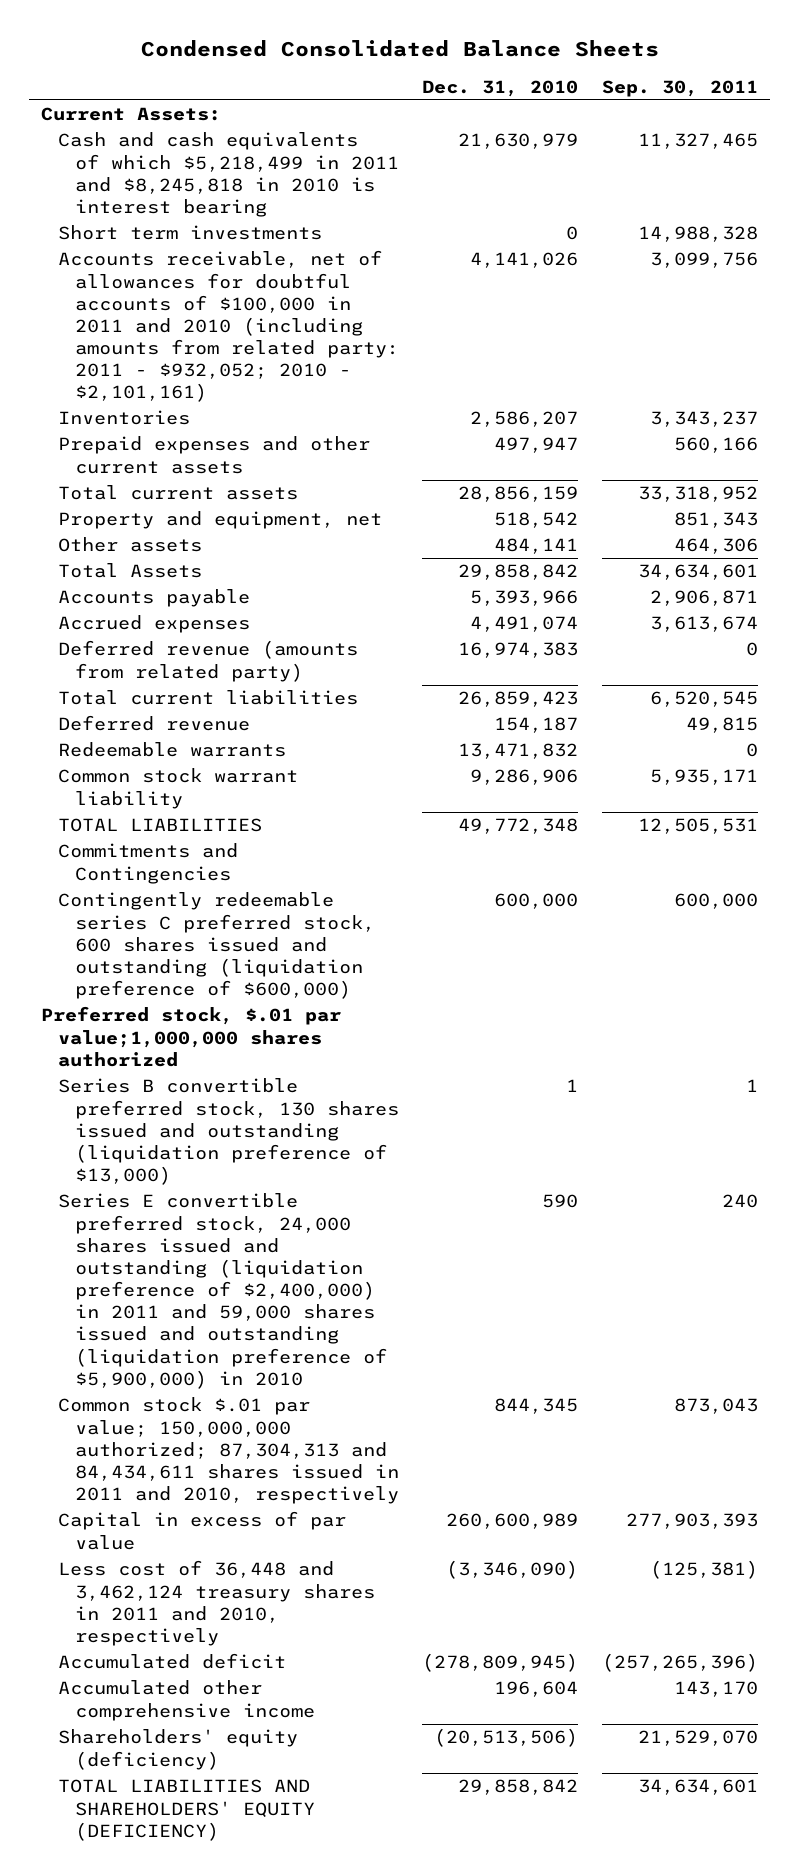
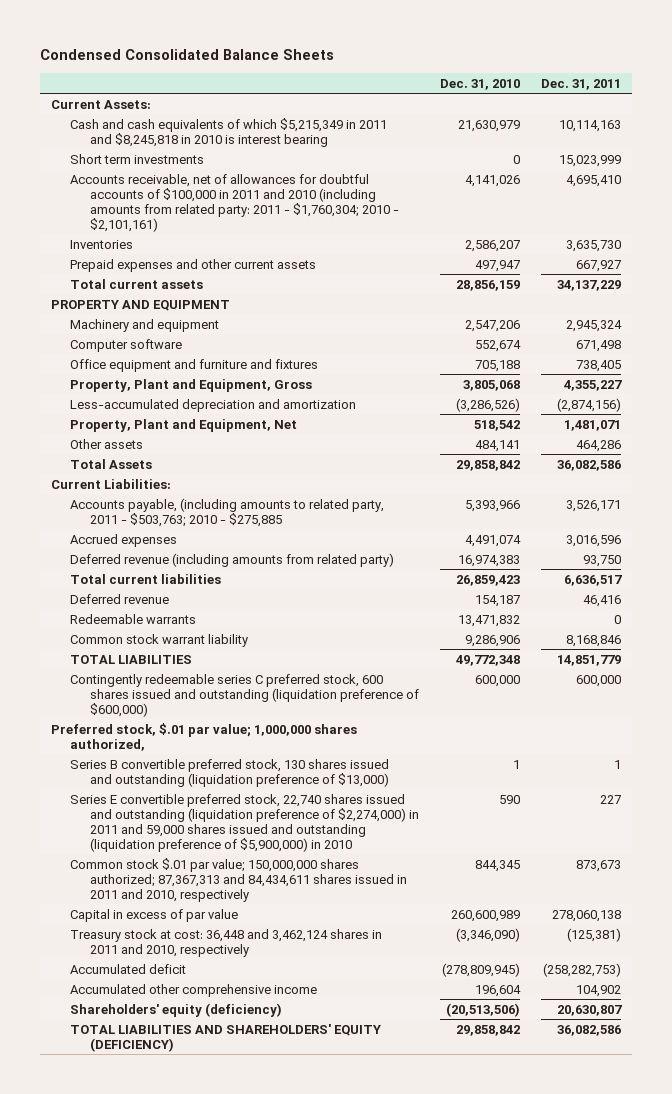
- | Dec. 31, 2010 | Sep. 30, 2011
+ | Dec. 31, 2010 | Dec. 31, 2011
- Cash and cash equivalents of which $5,218,499 in 2011 and $8,245,818 in 2010 is interest bearing | 21,630,979 | 11,327,465
+ Cash and cash equivalents of which $5,215,349 in 2011 and $8,245,818 in 2010 is interest bearing | 21,630,979 | 10,114,163
- Accounts receivable, net of allowances for doubtful accounts of $100,000 in 2011 and 2010 (including amounts from related party: 2011 - $932,052; 2010 - $2,101,161) | 4,141,026 | 3,099,756
+ Accounts receivable, net of allowances for doubtful accounts of $100,000 in 2011 and 2010 (including amounts from related party: 2011 - $1,760,304; 2010 - $2,101,161) | 4,141,026 | 4,695,410
- Property and equipment, net | 518,542 | 851,343
+ PROPERTY AND EQUIPMENT
+ Machinery and equipment | 2,547,206 | 2,945,324
+ Computer software | 552,674 | 671,498
+ Office equipment and furniture and fixtures | 705,188 | 738,405
+ Property, Plant and Equipment, Gross | 3,805,068 | 4,355,227
+ Less-accumulated depreciation and amortization | (3,286,526) | (2,874,156)
+ Property, Plant and Equipment, Net | 518,542 | 1,481,071
- Accounts payable | 5,393,966 | 2,906,871
+ Current Liabilities:
+ Accounts payable, (including amounts to related party, 2011 - $503,763; 2010 - $275,885 | 5,393,966 | 3,526,171
- Deferred revenue (amounts from related party) | 16,974,383 | 0
+ Deferred revenue (including amounts from related party) | 16,974,383 | 93,750
- Commitments and Contingencies
- Preferred stock, $.01 par value;1,000,000 shares authorized
+ Preferred stock, $.01 par value; 1,000,000 shares authorized,
- Series E convertible preferred stock, 24,000 shares issued and outstanding (liquidation preference of $2,400,000) in 2011 and 59,000 shares issued and outstanding (liquidation preference of $5,900,000) in 2010 | 590 | 240
- Common stock $.01 par value; 150,000,000 authorized; 87,304,313 and 84,434,611 shares issued in 2011 and 2010, respectively | 844,345 | 873,043
+ Series E convertible preferred stock, 22,740 shares issued and outstanding (liquidation preference of $2,274,000) in 2011 and 59,000 shares issued and outstanding (liquidation preference of $5,900,000) in 2010 | 590 | 227
+ Common stock $.01 par value; 150,000,000 shares authorized; 87,367,313 and 84,434,611 shares issued in 2011 and 2010, respectively | 844,345 | 873,673
- Less cost of 36,448 and 3,462,124 treasury shares in 2011 and 2010, respectively | (3,346,090) | (125,381)
+ Treasury stock at cost: 36,448 and 3,462,124 shares in 2011 and 2010, respectively | (3,346,090) | (125,381)

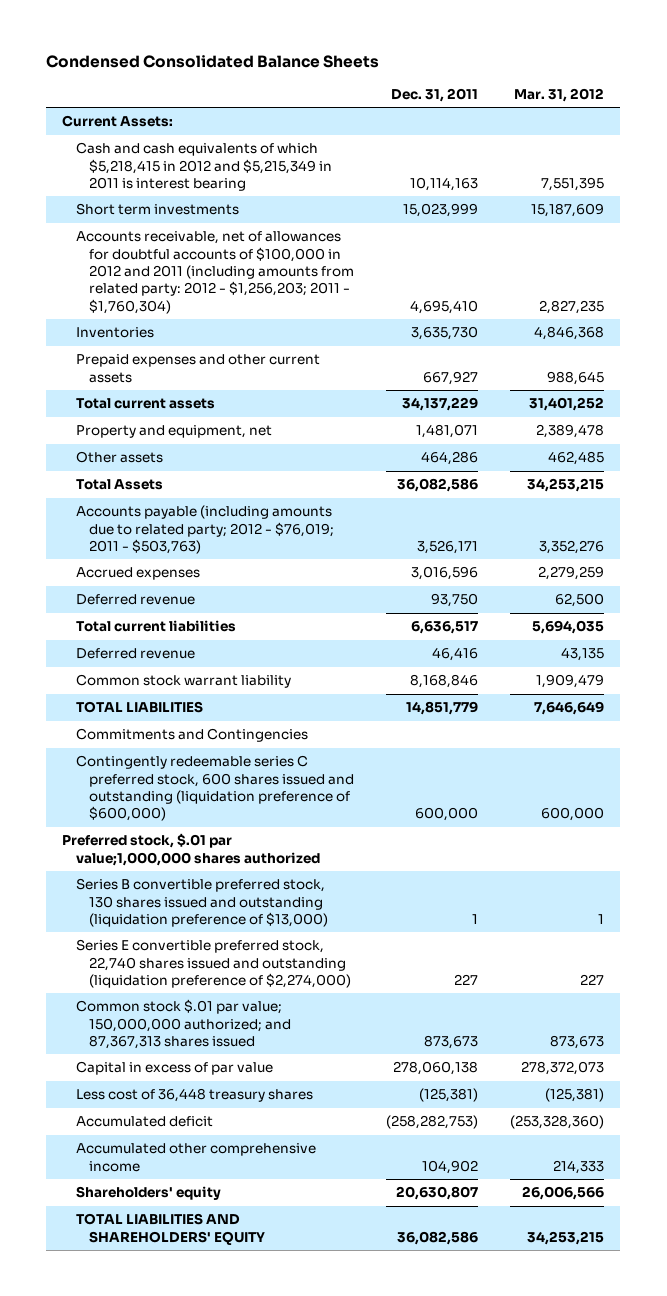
- | Dec. 31, 2010 | Dec. 31, 2011
+ | Dec. 31, 2011 | Mar. 31, 2012
- Cash and cash equivalents of which $5,215,349 in 2011 and $8,245,818 in 2010 is interest bearing | 21,630,979 | 10,114,163
+ Cash and cash equivalents of which $5,218,415 in 2012 and $5,215,349 in 2011 is interest bearing | 10,114,163 | 7,551,395
- Accounts receivable, net of allowances for doubtful accounts of $100,000 in 2011 and 2010 (including amounts from related party: 2011 - $1,760,304; 2010 - $2,101,161) | 4,141,026 | 4,695,410
+ Accounts receivable, net of allowances for doubtful accounts of $100,000 in 2012 and 2011 (including amounts from related party: 2012 - $1,256,203; 2011 - $1,760,304) | 4,695,410 | 2,827,235
- PROPERTY AND EQUIPMENT
- Machinery and equipment | 2,547,206 | 2,945,324
- Computer software | 552,674 | 671,498
- Office equipment and furniture and fixtures | 705,188 | 738,405
- Property, Plant and Equipment, Gross | 3,805,068 | 4,355,227
- Less-accumulated depreciation and amortization | (3,286,526) | (2,874,156)
- Property, Plant and Equipment, Net | 518,542 | 1,481,071
+ Property and equipment, net | 1,481,071 | 2,389,478
- Current Liabilities:
- Accounts payable, (including amounts to related party, 2011 - $503,763; 2010 - $275,885 | 5,393,966 | 3,526,171
+ Accounts payable (including amounts due to related party; 2012 - $76,019; 2011 - $503,763) | 3,526,171 | 3,352,276
- Deferred revenue (including amounts from related party) | 16,974,383 | 93,750
+ Deferred revenue | 93,750 | 62,500
- Redeemable warrants | 13,471,832 | 0
+ Commitments and Contingencies
- Preferred stock, $.01 par value; 1,000,000 shares authorized,
+ Preferred stock, $.01 par value;1,000,000 shares authorized
- Series E convertible preferred stock, 22,740 shares issued and outstanding (liquidation preference of $2,274,000) in 2011 and 59,000 shares issued and outstanding (liquidation preference of $5,900,000) in 2010 | 590 | 227
- Common stock $.01 par value; 150,000,000 shares authorized; 87,367,313 and 84,434,611 shares issued in 2011 and 2010, respectively | 844,345 | 873,673
+ Series E convertible preferred stock, 22,740 shares issued and outstanding (liquidation preference of $2,274,000) | 227 | 227
+ Common stock $.01 par value; 150,000,000 authorized; and 87,367,313 shares issued | 873,673 | 873,673
- Treasury stock at cost: 36,448 and 3,462,124 shares in 2011 and 2010, respectively | (3,346,090) | (125,381)
+ Less cost of 36,448 treasury shares | (125,381) | (125,381)
- Shareholders' equity (deficiency) | (20,513,506) | 20,630,807
- TOTAL LIABILITIES AND SHAREHOLDERS' EQUITY (DEFICIENCY) | 29,858,842 | 36,082,586
+ Shareholders' equity | 20,630,807 | 26,006,566
+ TOTAL LIABILITIES AND SHAREHOLDERS' EQUITY | 36,082,586 | 34,253,215

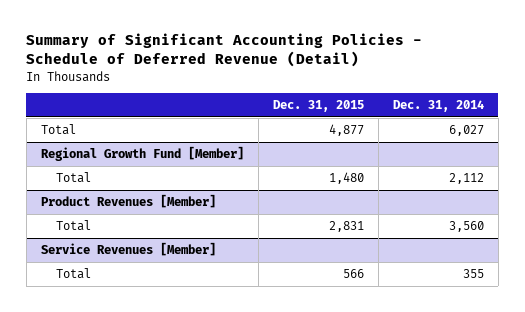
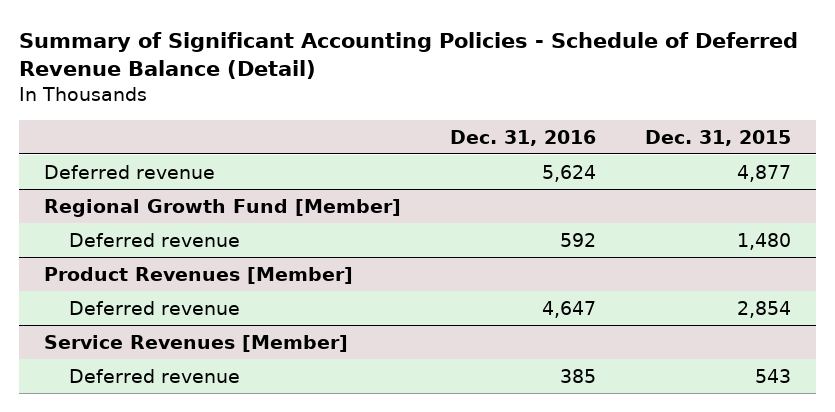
- Summary of Significant Accounting Policies - Schedule of Deferred Revenue (Detail)
+ Summary of Significant Accounting Policies - Schedule of Deferred Revenue Balance (Detail)
- | Dec. 31, 2015 | Dec. 31, 2014
+ | Dec. 31, 2016 | Dec. 31, 2015
- Total | 4,877 | 6,027
+ Deferred revenue | 5,624 | 4,877
@ Regional Growth Fund [Member]
- Total | 1,480 | 2,112
+ Deferred revenue | 592 | 1,480
@ Product Revenues [Member]
- Total | 2,831 | 3,560
+ Deferred revenue | 4,647 | 2,854
@ Service Revenues [Member]
- Total | 566 | 355
+ Deferred revenue | 385 | 543

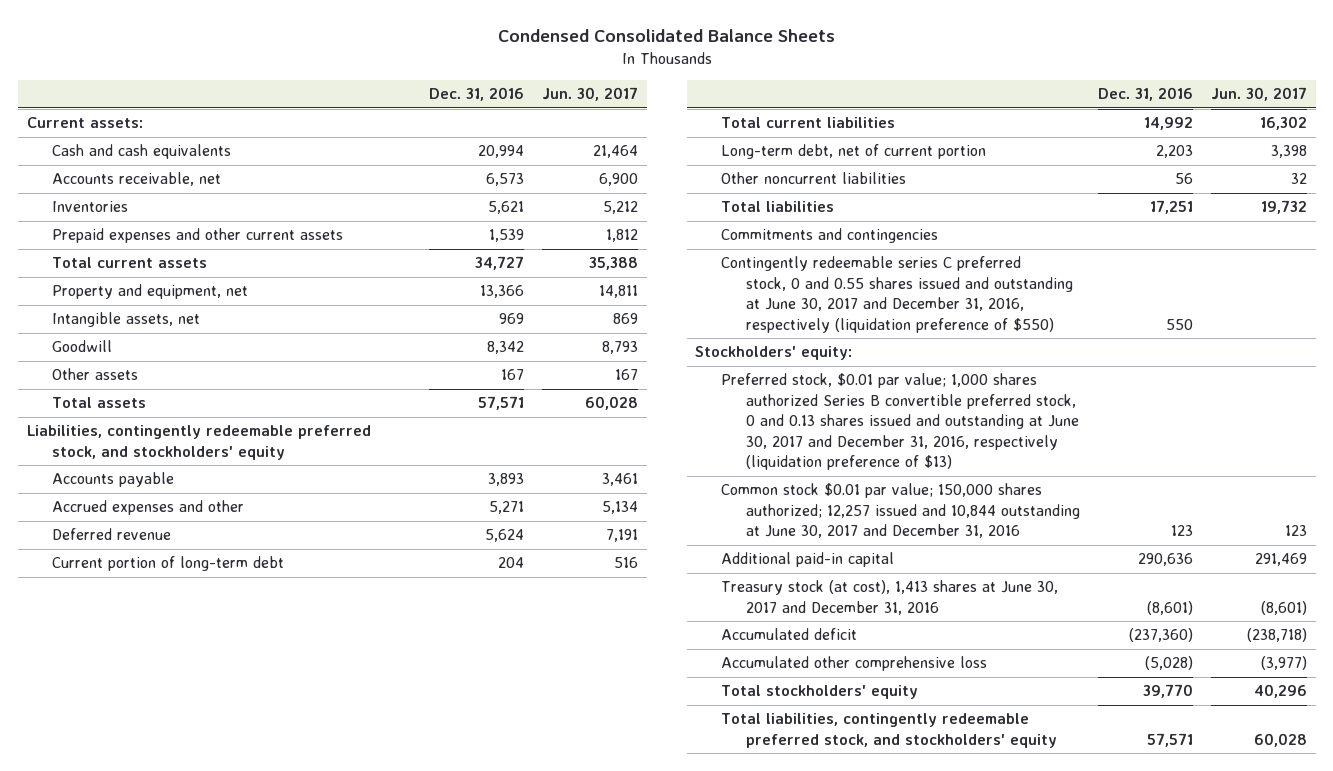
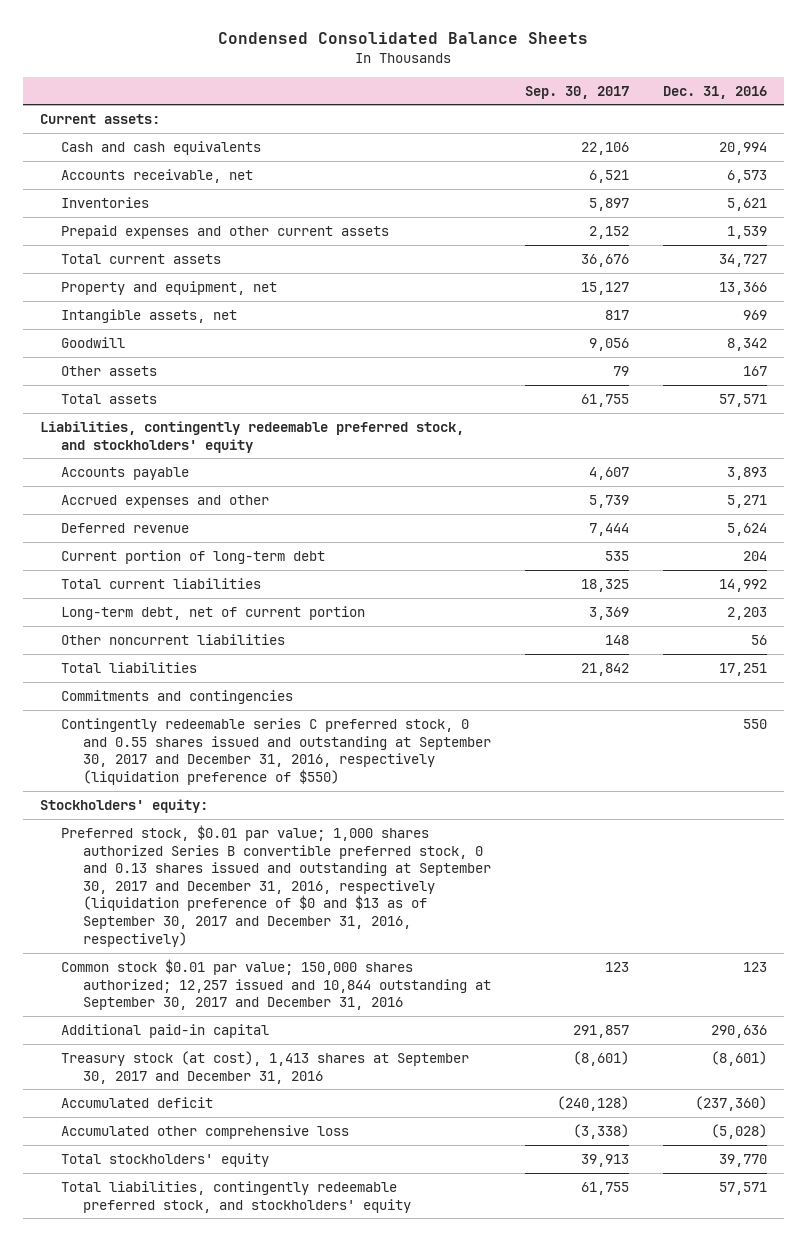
- | Dec. 31, 2016 | Jun. 30, 2017
+ | Sep. 30, 2017 | Dec. 31, 2016
- Contingently redeemable series C preferred stock, 0 and 0.55 shares issued and outstanding at June 30, 2017 and December 31, 2016, respectively (liquidation preference of $550) | 550 |
+ Contingently redeemable series C preferred stock, 0 and 0.55 shares issued and outstanding at September 30, 2017 and December 31, 2016, respectively (liquidation preference of $550) | | 550
- Preferred stock, $0.01 par value; 1,000 shares authorized Series B convertible preferred stock, 0 and 0.13 shares issued and outstanding at June 30, 2017 and December 31, 2016, respectively (liquidation preference of $13)
- Common stock $0.01 par value; 150,000 shares authorized; 12,257 issued and 10,844 outstanding at June 30, 2017 and December 31, 2016 | 123 | 123
+ Preferred stock, $0.01 par value; 1,000 shares authorized Series B convertible preferred stock, 0 and 0.13 shares issued and outstanding at September 30, 2017 and December 31, 2016, respectively (liquidation preference of $0 and $13 as of September 30, 2017 and December 31, 2016, respectively)
+ Common stock $0.01 par value; 150,000 shares authorized; 12,257 issued and 10,844 outstanding at September 30, 2017 and December 31, 2016 | 123 | 123
- Treasury stock (at cost), 1,413 shares at June 30, 2017 and December 31, 2016 | (8,601) | (8,601)
+ Treasury stock (at cost), 1,413 shares at September 30, 2017 and December 31, 2016 | (8,601) | (8,601)

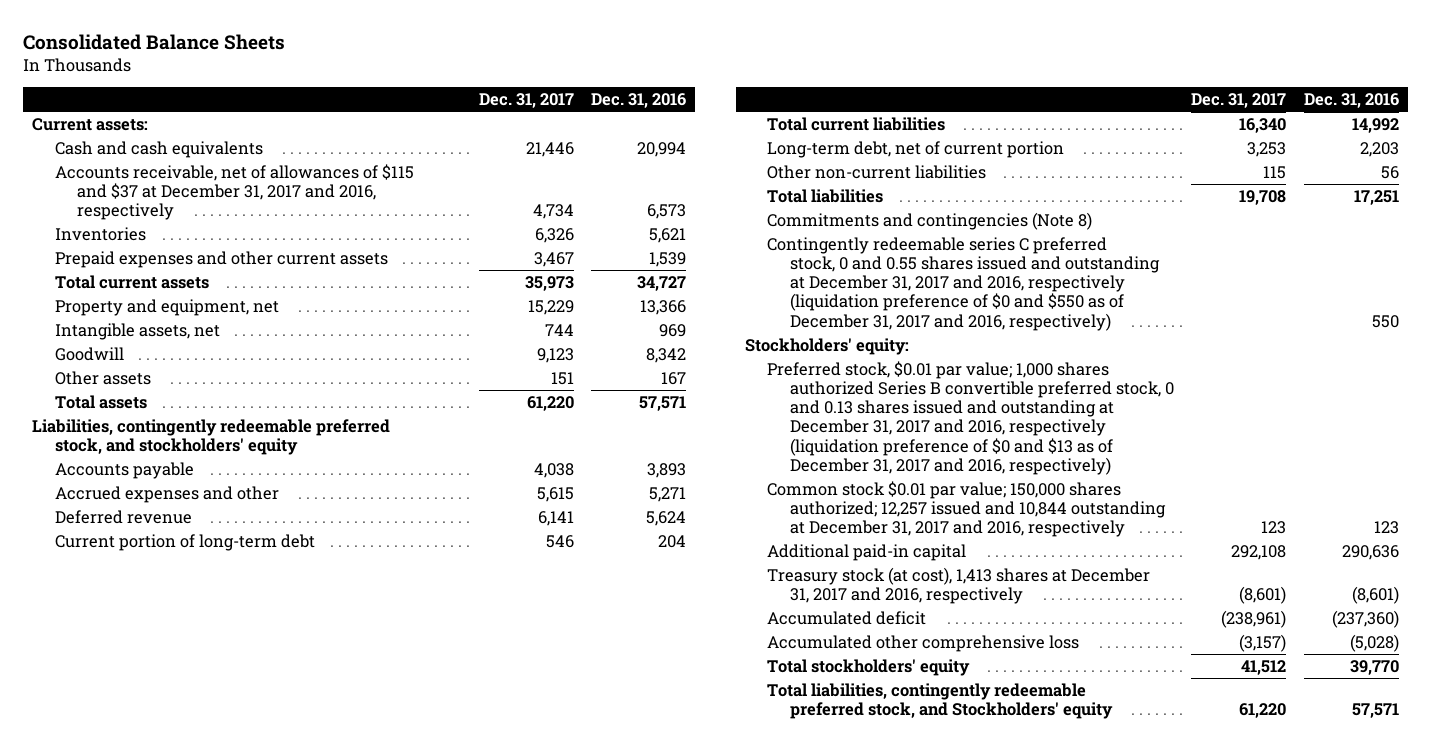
- Condensed Consolidated Balance Sheets
+ Consolidated Balance Sheets
- | Sep. 30, 2017 | Dec. 31, 2016
+ | Dec. 31, 2017 | Dec. 31, 2016
- Accounts receivable, net | 6,521 | 6,573
+ Accounts receivable, net of allowances of $115 and $37 at December 31, 2017 and 2016, respectively | 4,734 | 6,573
- Other noncurrent liabilities | 148 | 56
+ Other non-current liabilities | 115 | 56
- Commitments and contingencies
- Contingently redeemable series C preferred stock, 0 and 0.55 shares issued and outstanding at September 30, 2017 and December 31, 2016, respectively (liquidation preference of $550) | | 550
+ Commitments and contingencies (Note 8)
+ Contingently redeemable series C preferred stock, 0 and 0.55 shares issued and outstanding at December 31, 2017 and 2016, respectively (liquidation preference of $0 and $550 as of December 31, 2017 and 2016, respectively) | | 550
- Preferred stock, $0.01 par value; 1,000 shares authorized Series B convertible preferred stock, 0 and 0.13 shares issued and outstanding at September 30, 2017 and December 31, 2016, respectively (liquidation preference of $0 and $13 as of September 30, 2017 and December 31, 2016, respectively)
- Common stock $0.01 par value; 150,000 shares authorized; 12,257 issued and 10,844 outstanding at September 30, 2017 and December 31, 2016 | 123 | 123
+ Preferred stock, $0.01 par value; 1,000 shares authorized Series B convertible preferred stock, 0 and 0.13 shares issued and outstanding at December 31, 2017 and 2016, respectively (liquidation preference of $0 and $13 as of December 31, 2017 and 2016, respectively)
+ Common stock $0.01 par value; 150,000 shares authorized; 12,257 issued and 10,844 outstanding at December 31, 2017 and 2016, respectively | 123 | 123
- Treasury stock (at cost), 1,413 shares at September 30, 2017 and December 31, 2016 | (8,601) | (8,601)
+ Treasury stock (at cost), 1,413 shares at December 31, 2017 and 2016, respectively | (8,601) | (8,601)
- Total liabilities, contingently redeemable preferred stock, and stockholders' equity | 61,755 | 57,571
+ Total liabilities, contingently redeemable preferred stock, and Stockholders' equity | 61,220 | 57,571

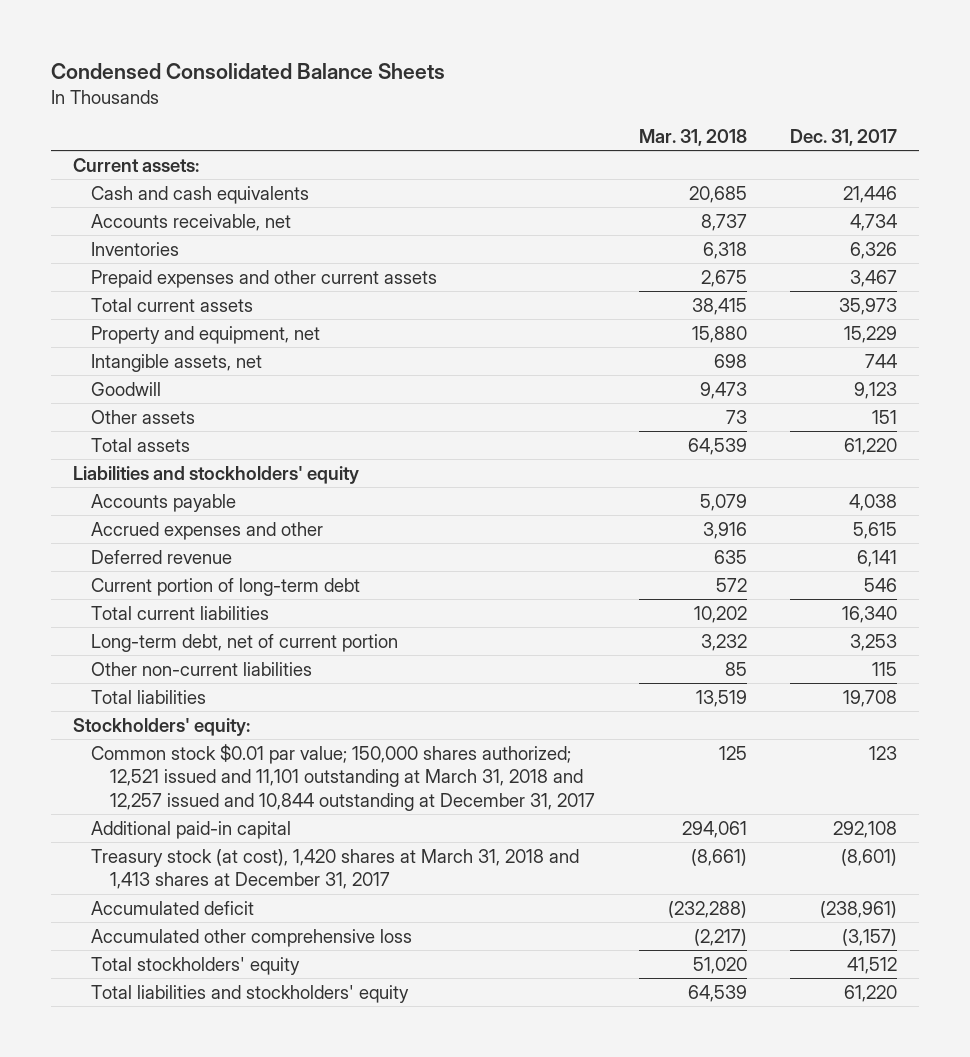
- Consolidated Balance Sheets
+ Condensed Consolidated Balance Sheets
- | Dec. 31, 2017 | Dec. 31, 2016
+ | Mar. 31, 2018 | Dec. 31, 2017
- Accounts receivable, net of allowances of $115 and $37 at December 31, 2017 and 2016, respectively | 4,734 | 6,573
+ Accounts receivable, net | 8,737 | 4,734
- Liabilities, contingently redeemable preferred stock, and stockholders' equity
+ Liabilities and stockholders' equity
- Commitments and contingencies (Note 8)
- Contingently redeemable series C preferred stock, 0 and 0.55 shares issued and outstanding at December 31, 2017 and 2016, respectively (liquidation preference of $0 and $550 as of December 31, 2017 and 2016, respectively) | | 550
- Preferred stock, $0.01 par value; 1,000 shares authorized Series B convertible preferred stock, 0 and 0.13 shares issued and outstanding at December 31, 2017 and 2016, respectively (liquidation preference of $0 and $13 as of December 31, 2017 and 2016, respectively)
- Common stock $0.01 par value; 150,000 shares authorized; 12,257 issued and 10,844 outstanding at December 31, 2017 and 2016, respectively | 123 | 123
+ Common stock $0.01 par value; 150,000 shares authorized; 12,521 issued and 11,101 outstanding at March 31, 2018 and 12,257 issued and 10,844 outstanding at December 31, 2017 | 125 | 123
- Treasury stock (at cost), 1,413 shares at December 31, 2017 and 2016, respectively | (8,601) | (8,601)
+ Treasury stock (at cost), 1,420 shares at March 31, 2018 and 1,413 shares at December 31, 2017 | (8,661) | (8,601)
- Total liabilities, contingently redeemable preferred stock, and Stockholders' equity | 61,220 | 57,571
+ Total liabilities and stockholders' equity | 64,539 | 61,220

